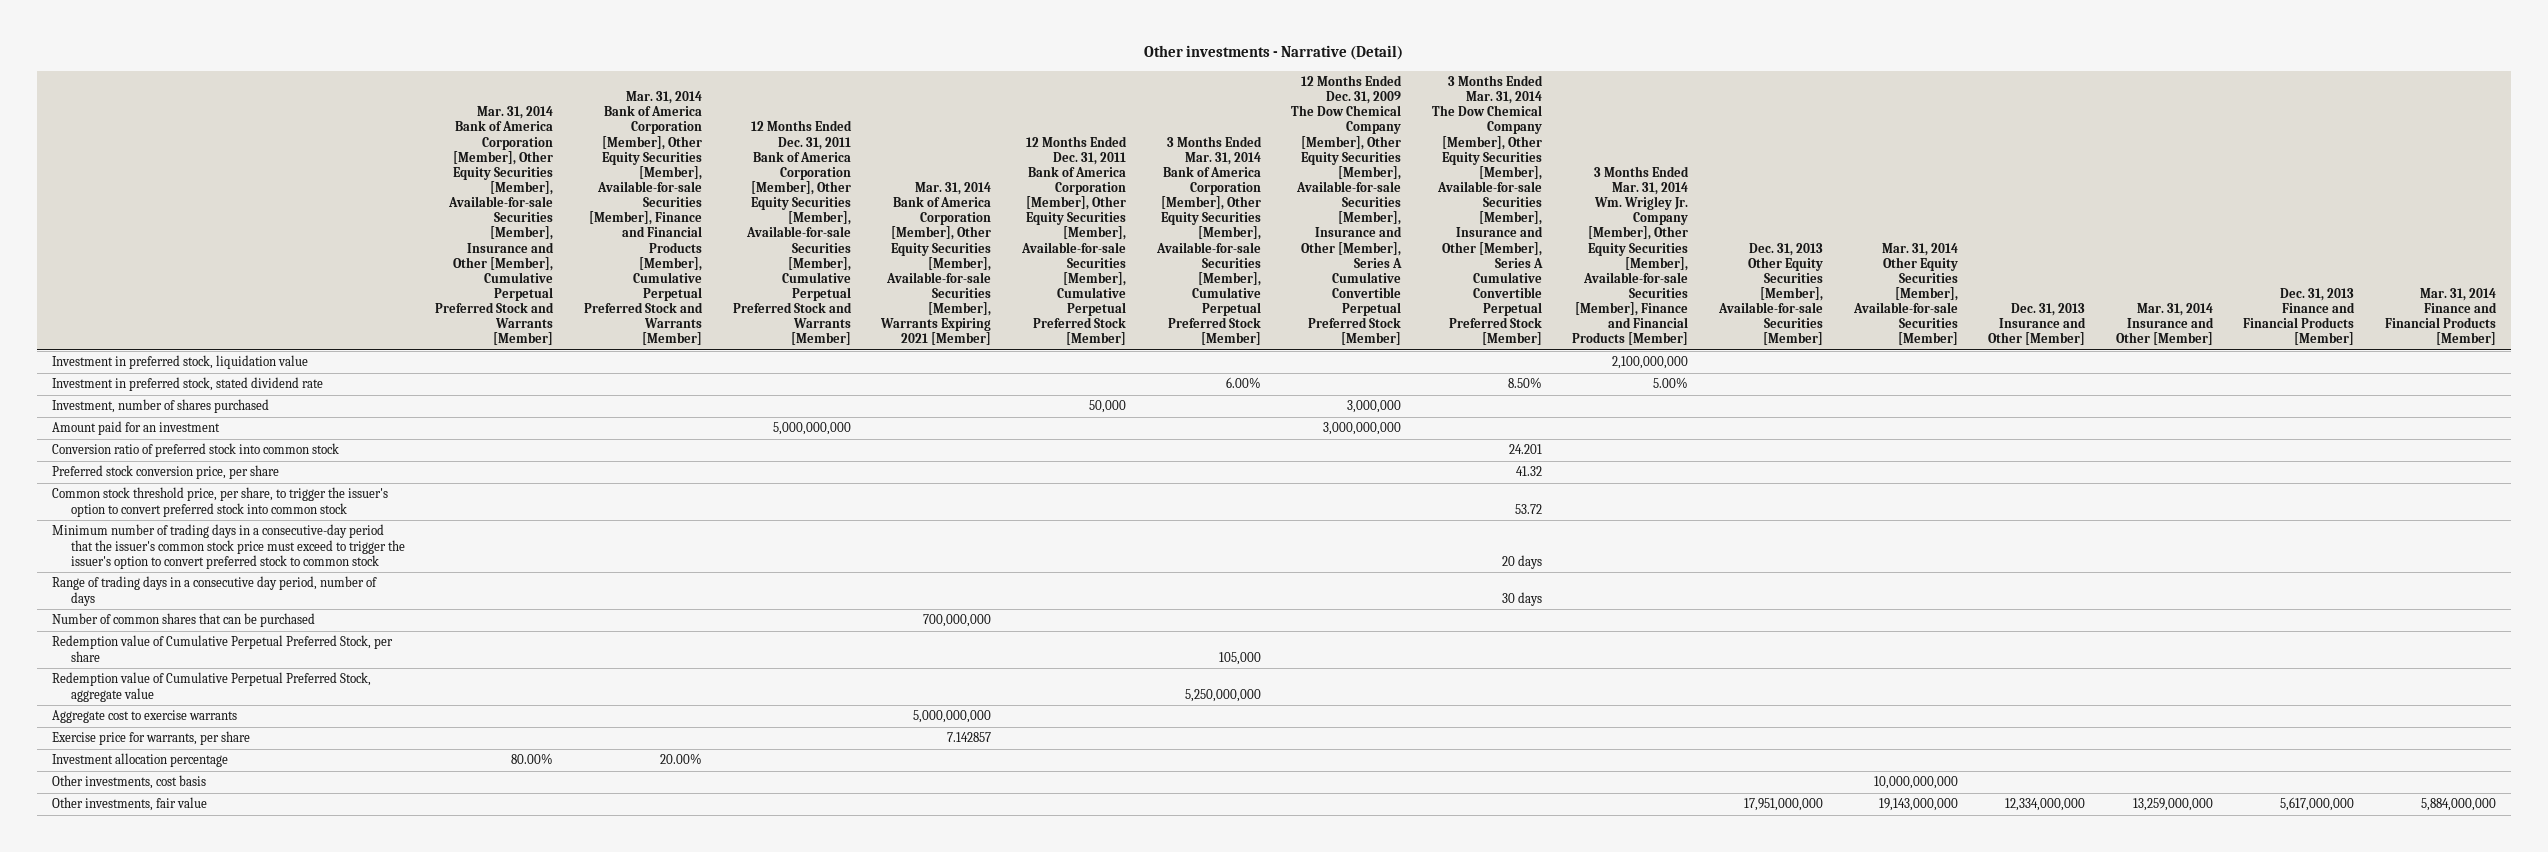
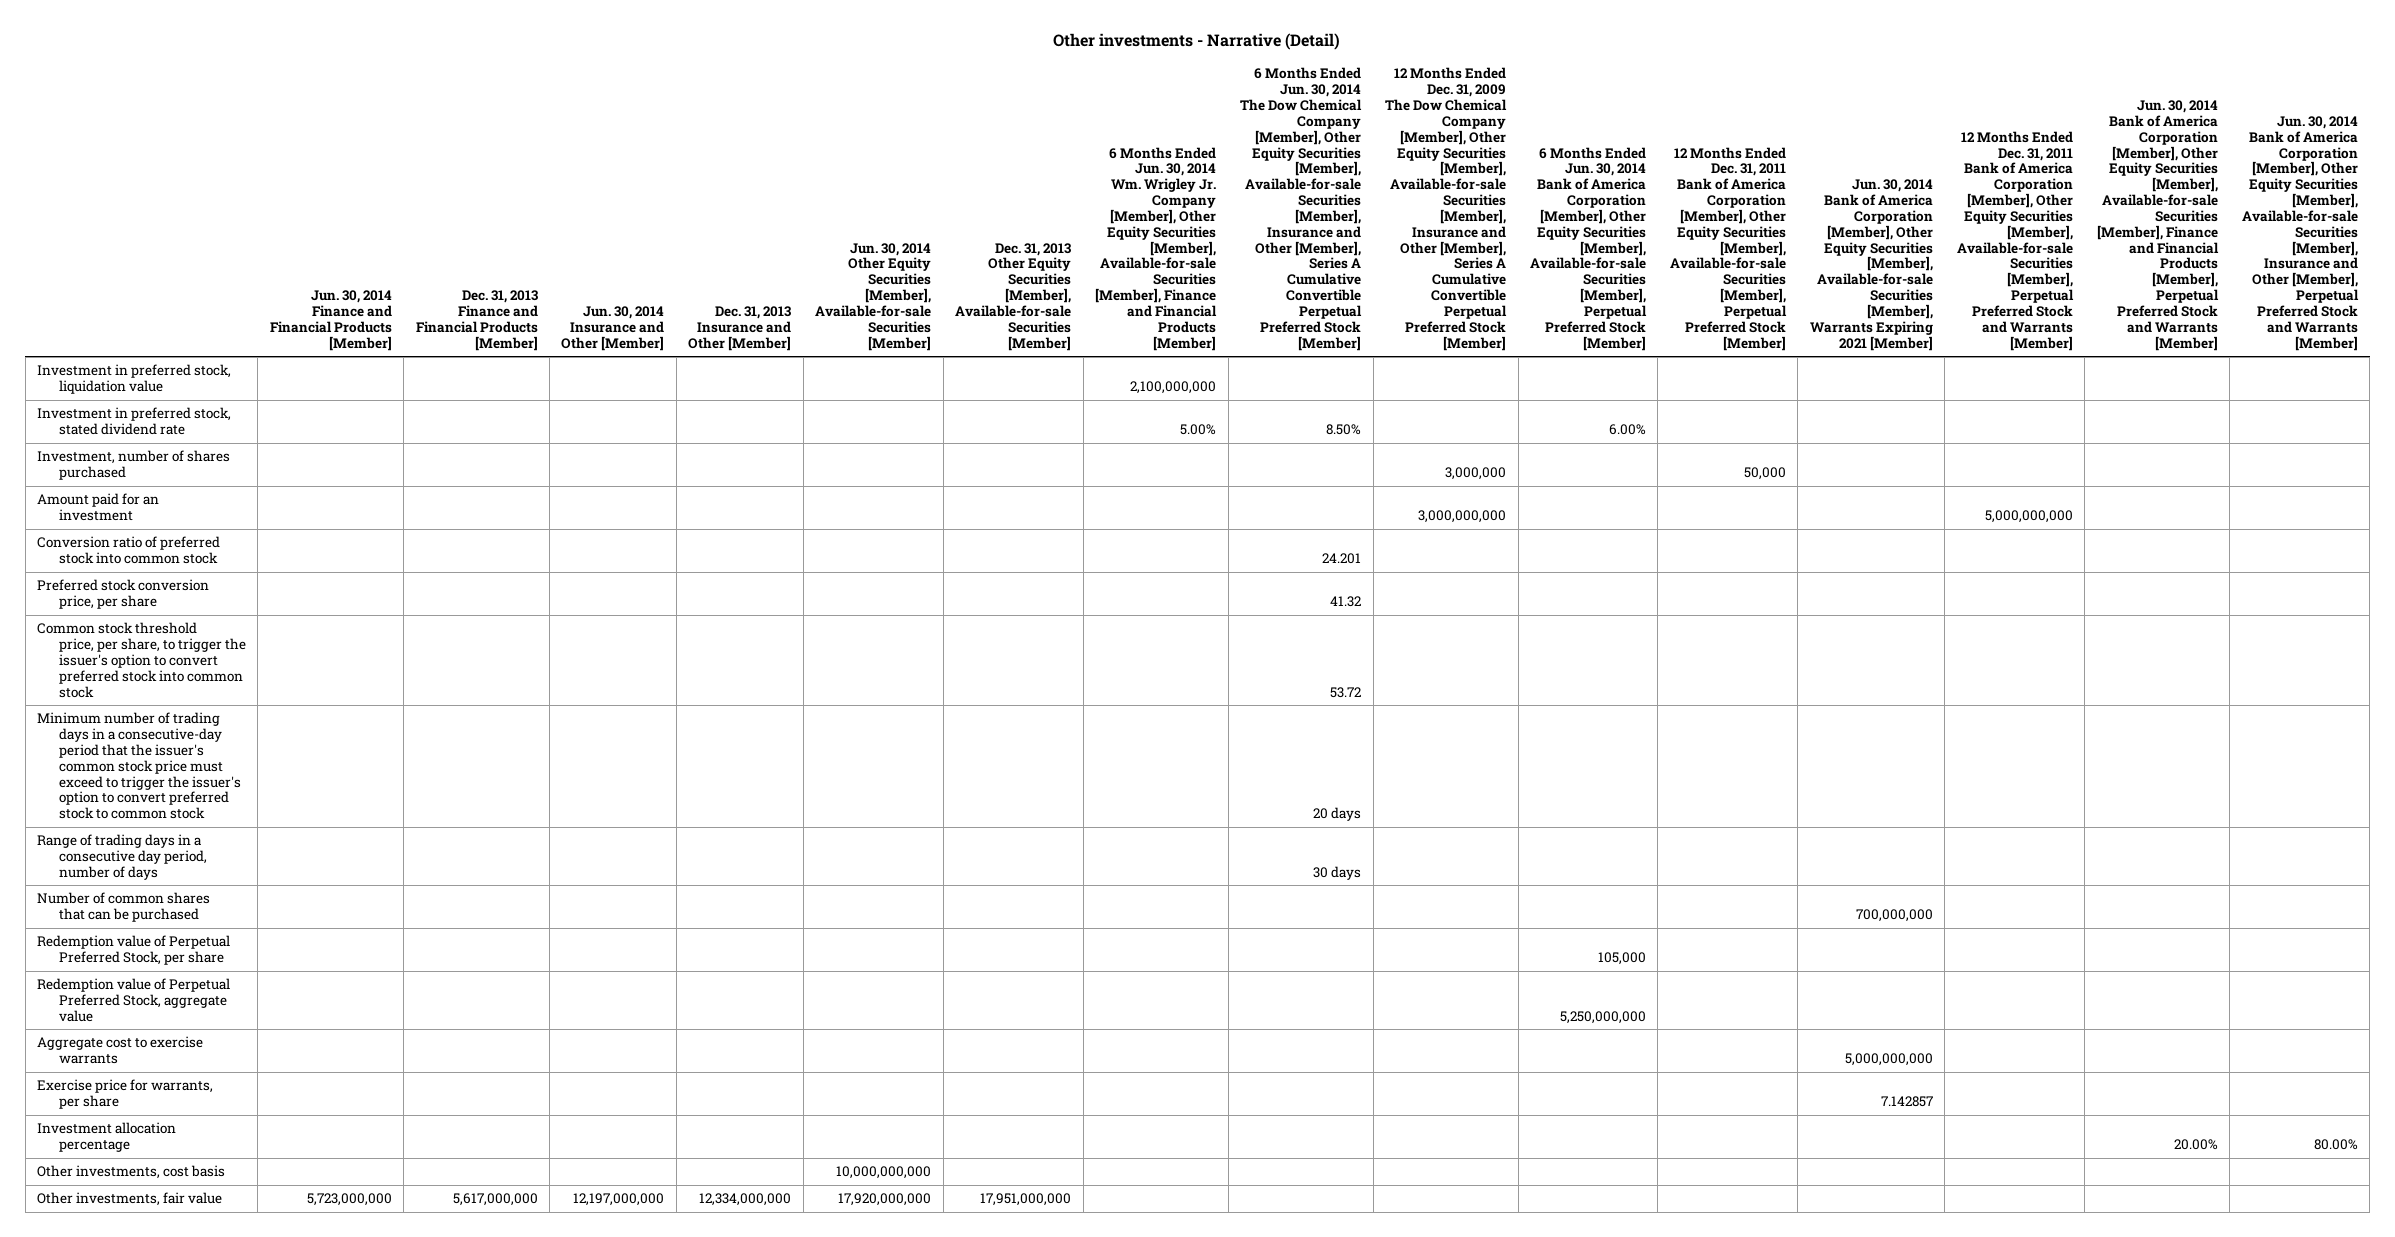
- | Mar. 31, 2014 Bank of America Corporation [Member], Other Equity Securities [Member], Available-for-sale Securities [Member], Insurance and Other [Member], Cumulative Perpetual Preferred Stock and Warrants [Member] | Mar. 31, 2014 Bank of America Corporation [Member], Other Equity Securities [Member], Available-for-sale Securities [Member], Finance and Financial Products [Member], Cumulative Perpetual Preferred Stock and Warrants [Member] | 12 Months Ended Dec. 31, 2011 Bank of America Corporation [Member], Other Equity Securities [Member], Available-for-sale Securities [Member], Cumulative Perpetual Preferred Stock and Warrants [Member] | Mar. 31, 2014 Bank of America Corporation [Member], Other Equity Securities [Member], Available-for-sale Securities [Member], Warrants Expiring 2021 [Member] | 12 Months Ended Dec. 31, 2011 Bank of America Corporation [Member], Other Equity Securities [Member], Available-for-sale Securities [Member], Cumulative Perpetual Preferred Stock [Member] | 3 Months Ended Mar. 31, 2014 Bank of America Corporation [Member], Other Equity Securities [Member], Available-for-sale Securities [Member], Cumulative Perpetual Preferred Stock [Member] | 12 Months Ended Dec. 31, 2009 The Dow Chemical Company [Member], Other Equity Securities [Member], Available-for-sale Securities [Member], Insurance and Other [Member], Series A Cumulative Convertible Perpetual Preferred Stock [Member] | 3 Months Ended Mar. 31, 2014 The Dow Chemical Company [Member], Other Equity Securities [Member], Available-for-sale Securities [Member], Insurance and Other [Member], Series A Cumulative Convertible Perpetual Preferred Stock [Member] | 3 Months Ended Mar. 31, 2014 Wm. Wrigley Jr. Company [Member], Other Equity Securities [Member], Available-for-sale Securities [Member], Finance and Financial Products [Member] | Dec. 31, 2013 Other Equity Securities [Member], Available-for-sale Securities [Member] | Mar. 31, 2014 Other Equity Securities [Member], Available-for-sale Securities [Member] | Dec. 31, 2013 Insurance and Other [Member] | Mar. 31, 2014 Insurance and Other [Member] | Dec. 31, 2013 Finance and Financial Products [Member] | Mar. 31, 2014 Finance and Financial Products [Member]
+ | Jun. 30, 2014 Finance and Financial Products [Member] | Dec. 31, 2013 Finance and Financial Products [Member] | Jun. 30, 2014 Insurance and Other [Member] | Dec. 31, 2013 Insurance and Other [Member] | Jun. 30, 2014 Other Equity Securities [Member], Available-for-sale Securities [Member] | Dec. 31, 2013 Other Equity Securities [Member], Available-for-sale Securities [Member] | 6 Months Ended Jun. 30, 2014 Wm. Wrigley Jr. Company [Member], Other Equity Securities [Member], Available-for-sale Securities [Member], Finance and Financial Products [Member] | 6 Months Ended Jun. 30, 2014 The Dow Chemical Company [Member], Other Equity Securities [Member], Available-for-sale Securities [Member], Insurance and Other [Member], Series A Cumulative Convertible Perpetual Preferred Stock [Member] | 12 Months Ended Dec. 31, 2009 The Dow Chemical Company [Member], Other Equity Securities [Member], Available-for-sale Securities [Member], Insurance and Other [Member], Series A Cumulative Convertible Perpetual Preferred Stock [Member] | 6 Months Ended Jun. 30, 2014 Bank of America Corporation [Member], Other Equity Securities [Member], Available-for-sale Securities [Member], Perpetual Preferred Stock [Member] | 12 Months Ended Dec. 31, 2011 Bank of America Corporation [Member], Other Equity Securities [Member], Available-for-sale Securities [Member], Perpetual Preferred Stock [Member] | Jun. 30, 2014 Bank of America Corporation [Member], Other Equity Securities [Member], Available-for-sale Securities [Member], Warrants Expiring 2021 [Member] | 12 Months Ended Dec. 31, 2011 Bank of America Corporation [Member], Other Equity Securities [Member], Available-for-sale Securities [Member], Perpetual Preferred Stock and Warrants [Member] | Jun. 30, 2014 Bank of America Corporation [Member], Other Equity Securities [Member], Available-for-sale Securities [Member], Finance and Financial Products [Member], Perpetual Preferred Stock and Warrants [Member] | Jun. 30, 2014 Bank of America Corporation [Member], Other Equity Securities [Member], Available-for-sale Securities [Member], Insurance and Other [Member], Perpetual Preferred Stock and Warrants [Member]
- Redemption value of Cumulative Perpetual Preferred Stock, per share | | | | | | 105,000 | | | | | | | | |
- Redemption value of Cumulative Perpetual Preferred Stock, aggregate value | | | | | | 5,250,000,000 | | | | | | | | |
+ Redemption value of Perpetual Preferred Stock, per share | | | | | | | | | | 105,000 | | | | |
+ Redemption value of Perpetual Preferred Stock, aggregate value | | | | | | | | | | 5,250,000,000 | | | | |

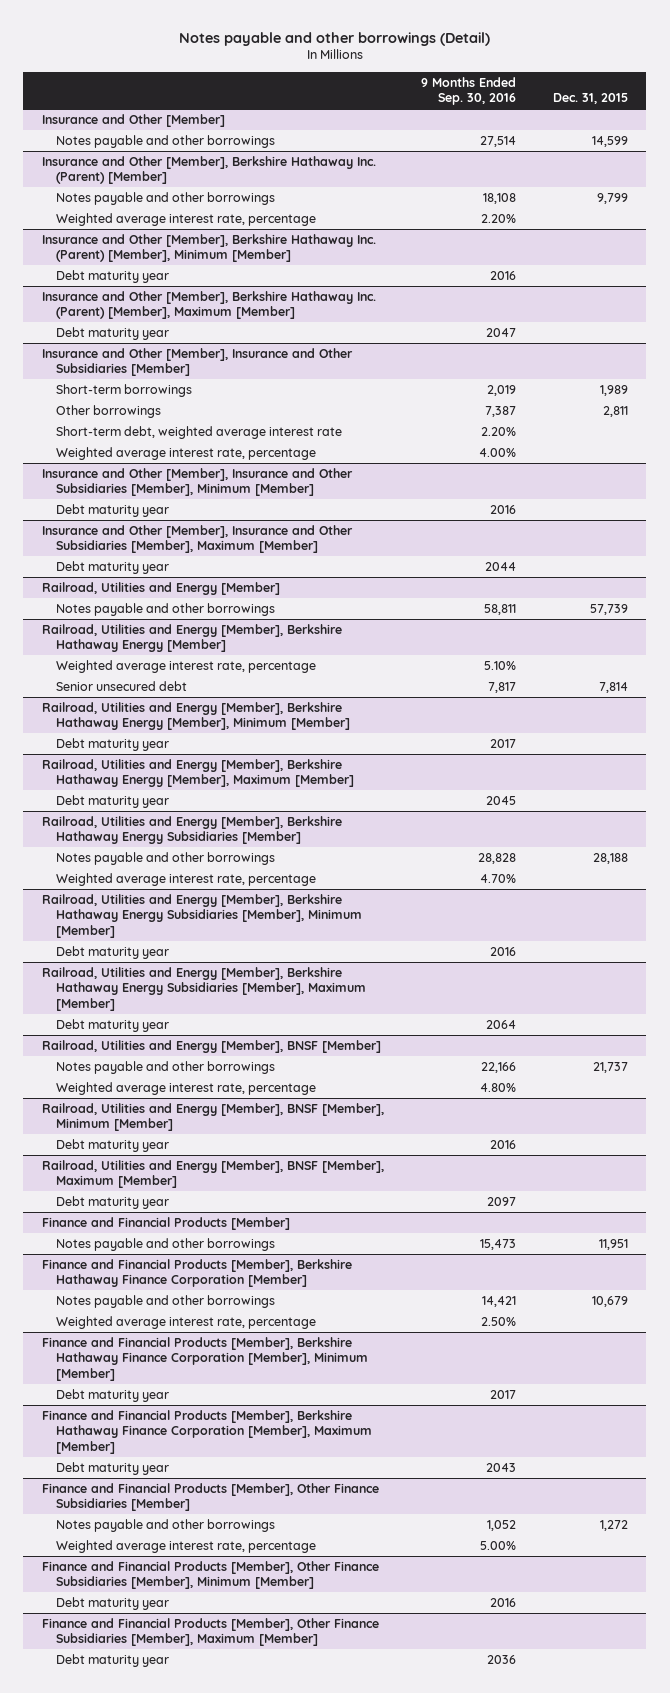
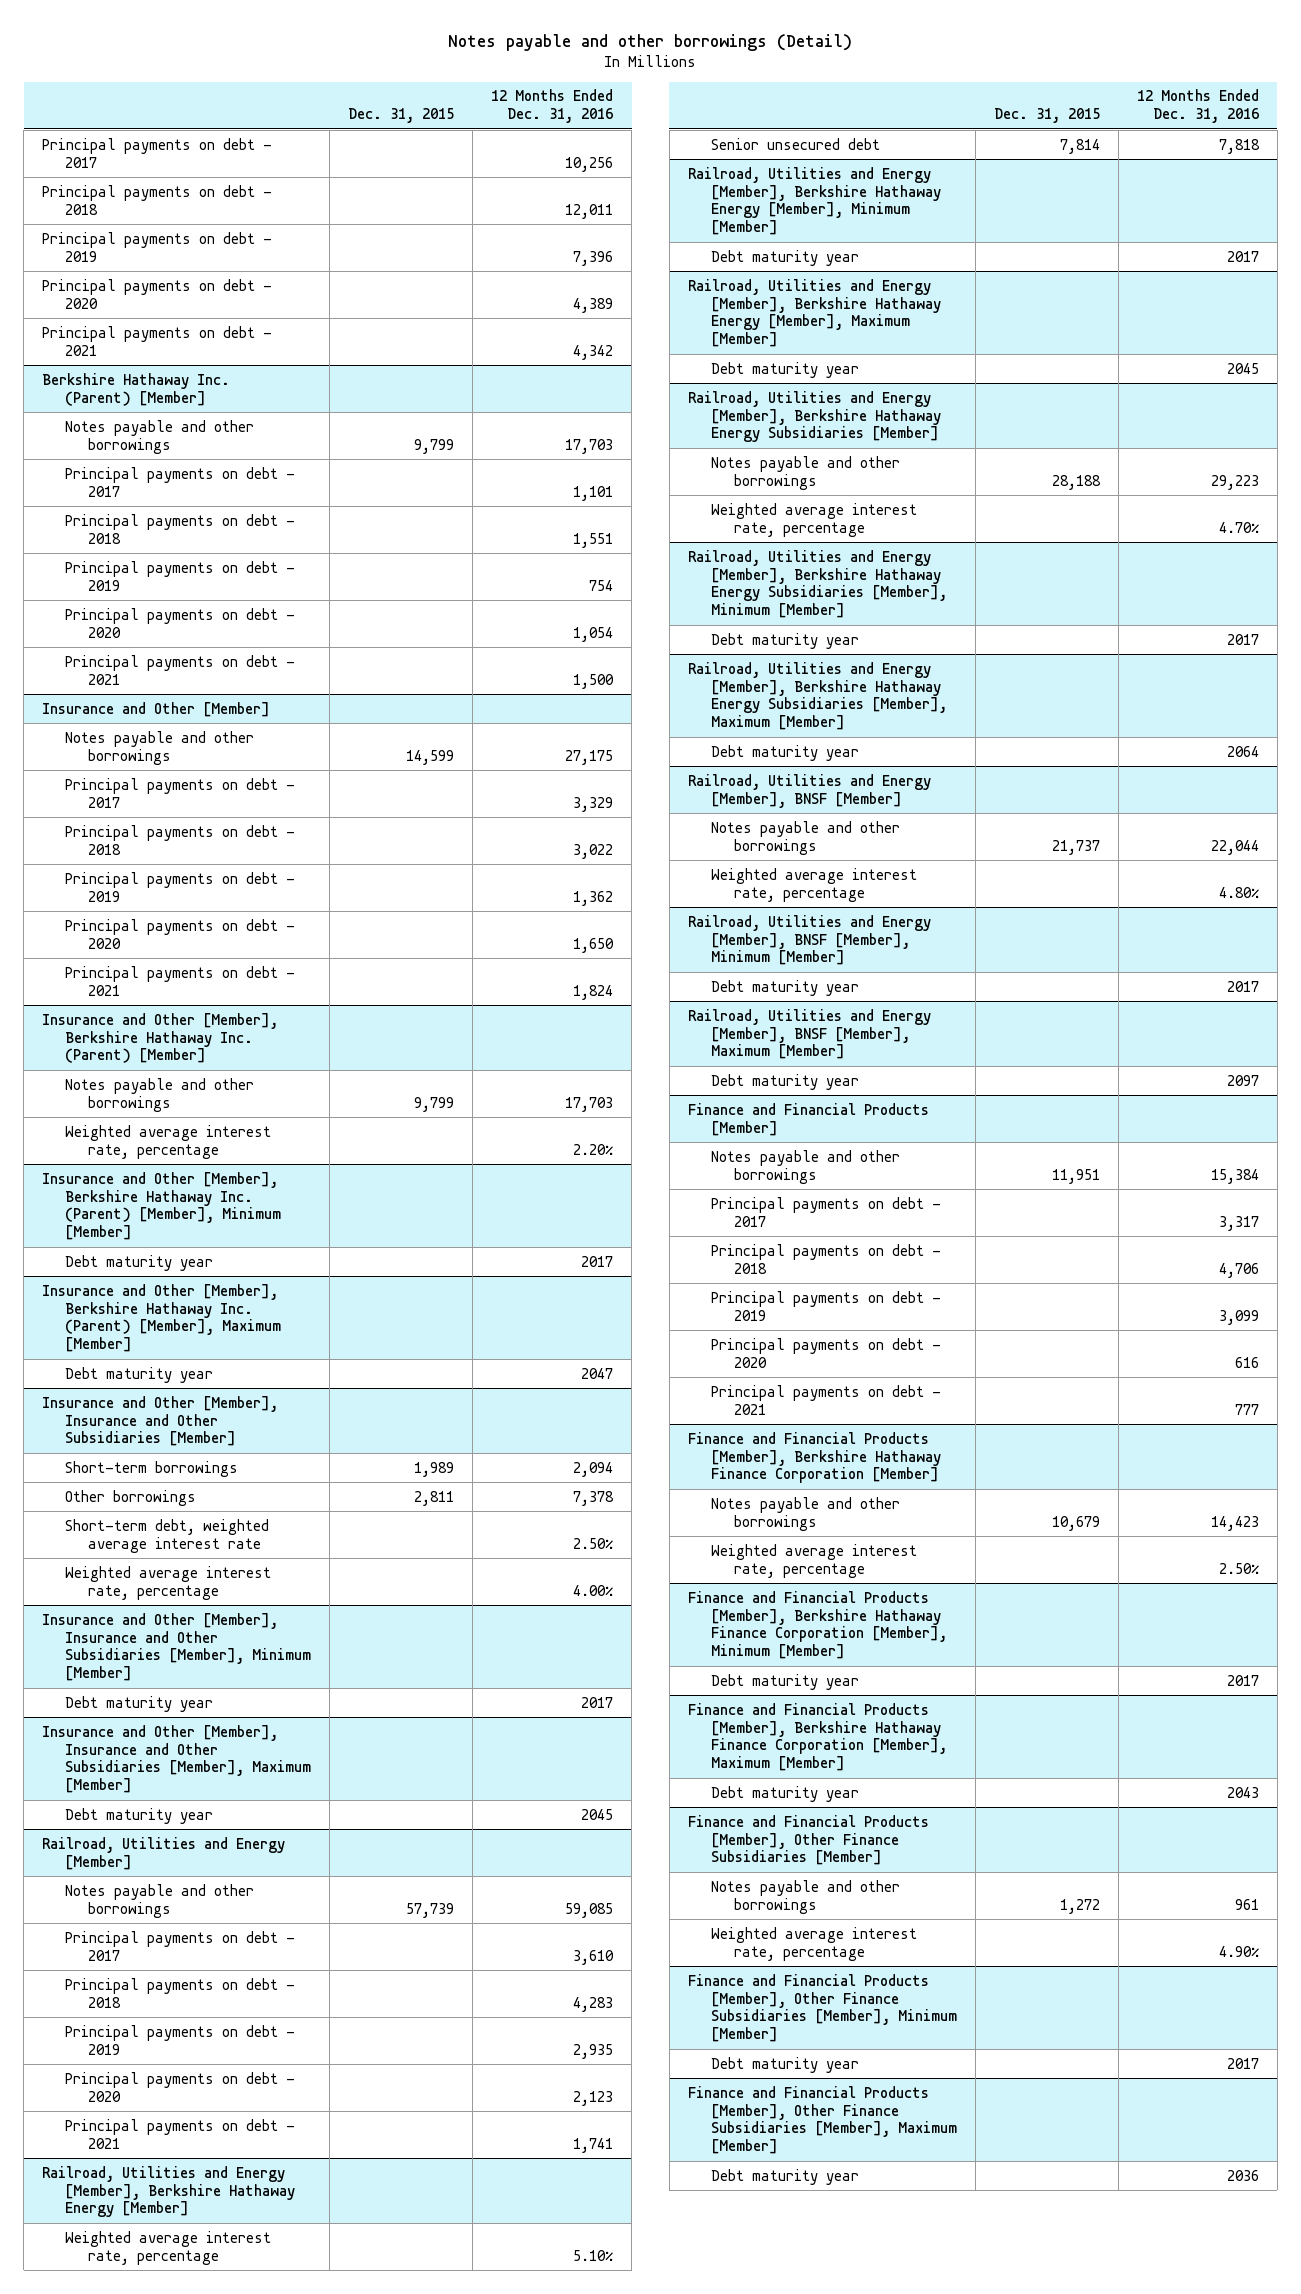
- | 9 Months Ended Sep. 30, 2016 | Dec. 31, 2015
+ | Dec. 31, 2015 | 12 Months Ended Dec. 31, 2016
+ Principal payments on debt - 2017 | | 10,256
+ Principal payments on debt - 2018 | | 12,011
+ Principal payments on debt - 2019 | | 7,396
+ Principal payments on debt - 2020 | | 4,389
+ Principal payments on debt - 2021 | | 4,342
+ Berkshire Hathaway Inc. (Parent) [Member]
+ Notes payable and other borrowings | 9,799 | 17,703
+ Principal payments on debt - 2017 | | 1,101
+ Principal payments on debt - 2018 | | 1,551
+ Principal payments on debt - 2019 | | 754
+ Principal payments on debt - 2020 | | 1,054
+ Principal payments on debt - 2021 | | 1,500
@ Insurance and Other [Member]
+ Principal payments on debt - 2017 | | 3,329
+ Principal payments on debt - 2018 | | 3,022
+ Principal payments on debt - 2019 | | 1,362
+ Principal payments on debt - 2020 | | 1,650
+ Principal payments on debt - 2021 | | 1,824
@ Railroad, Utilities and Energy [Member]
+ Principal payments on debt - 2017 | | 3,610
+ Principal payments on debt - 2018 | | 4,283
+ Principal payments on debt - 2019 | | 2,935
+ Principal payments on debt - 2020 | | 2,123
+ Principal payments on debt - 2021 | | 1,741
@ Finance and Financial Products [Member]
+ Principal payments on debt - 2017 | | 3,317
+ Principal payments on debt - 2018 | | 4,706
+ Principal payments on debt - 2019 | | 3,099
+ Principal payments on debt - 2020 | | 616
+ Principal payments on debt - 2021 | | 777

